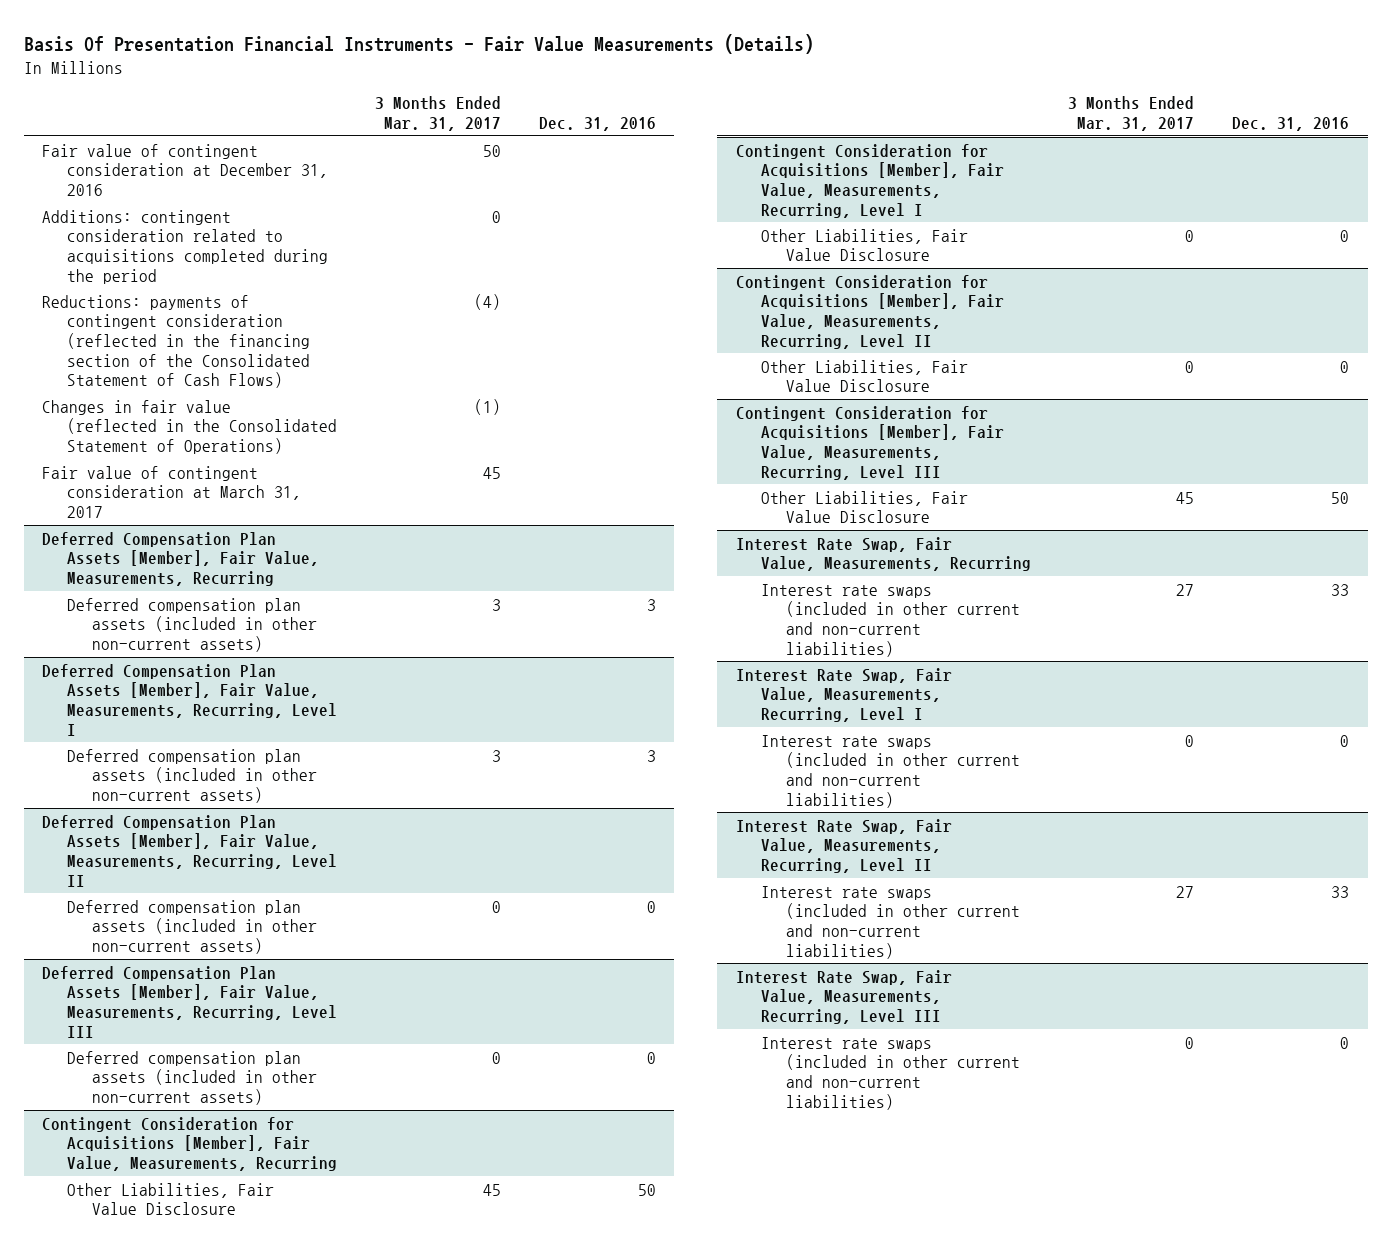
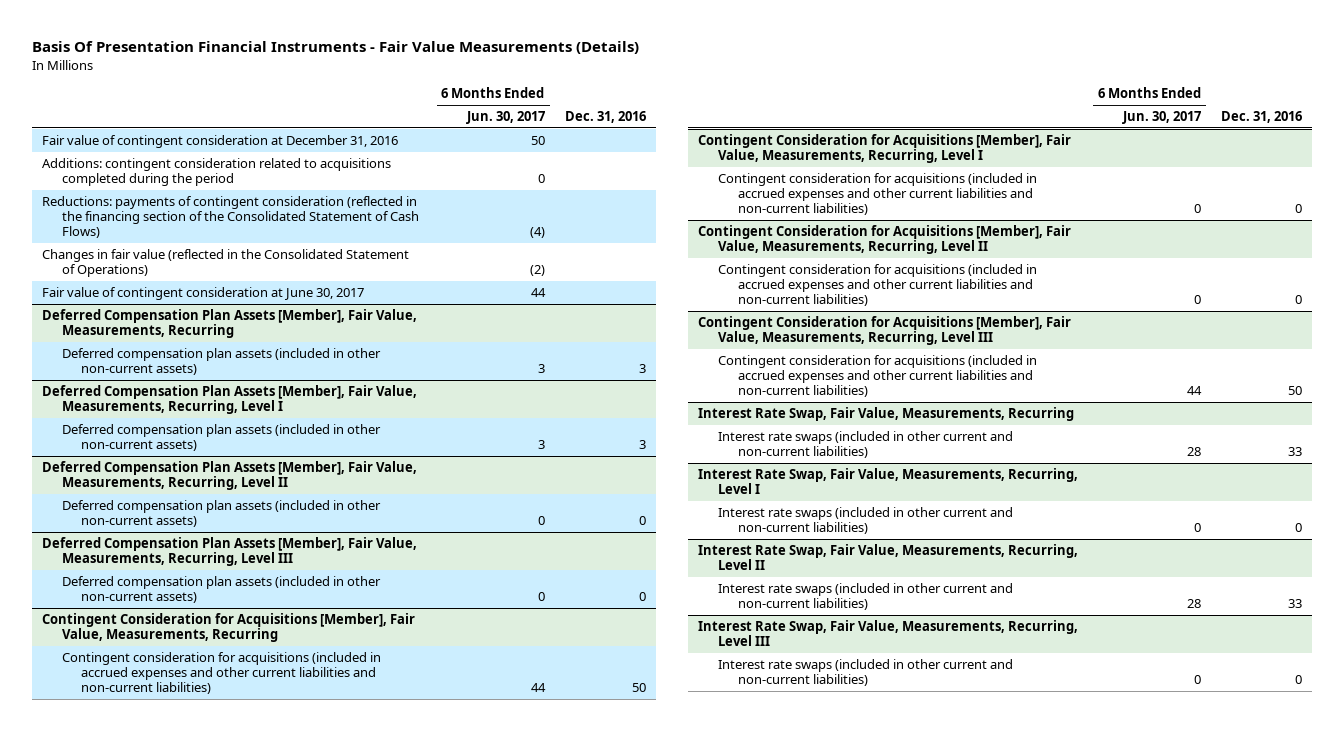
- | 3 Months Ended Mar. 31, 2017 | Dec. 31, 2016
+ | 6 Months Ended Jun. 30, 2017 | Dec. 31, 2016
- Fair value of contingent consideration at March 31, 2017 | 45 |
+ Fair value of contingent consideration at June 30, 2017 | 44 |
@ Contingent Consideration for Acquisitions [Member], Fair Value, Measurements, Recurring
- Other Liabilities, Fair Value Disclosure | 45 | 50
+ Contingent consideration for acquisitions (included in accrued expenses and other current liabilities and non-current liabilities) | 44 | 50
@ Contingent Consideration for Acquisitions [Member], Fair Value, Measurements, Recurring, Level I
- Other Liabilities, Fair Value Disclosure | 0 | 0
+ Contingent consideration for acquisitions (included in accrued expenses and other current liabilities and non-current liabilities) | 0 | 0
@ Contingent Consideration for Acquisitions [Member], Fair Value, Measurements, Recurring, Level II
- Other Liabilities, Fair Value Disclosure | 0 | 0
+ Contingent consideration for acquisitions (included in accrued expenses and other current liabilities and non-current liabilities) | 0 | 0
@ Contingent Consideration for Acquisitions [Member], Fair Value, Measurements, Recurring, Level III
- Other Liabilities, Fair Value Disclosure | 45 | 50
+ Contingent consideration for acquisitions (included in accrued expenses and other current liabilities and non-current liabilities) | 44 | 50

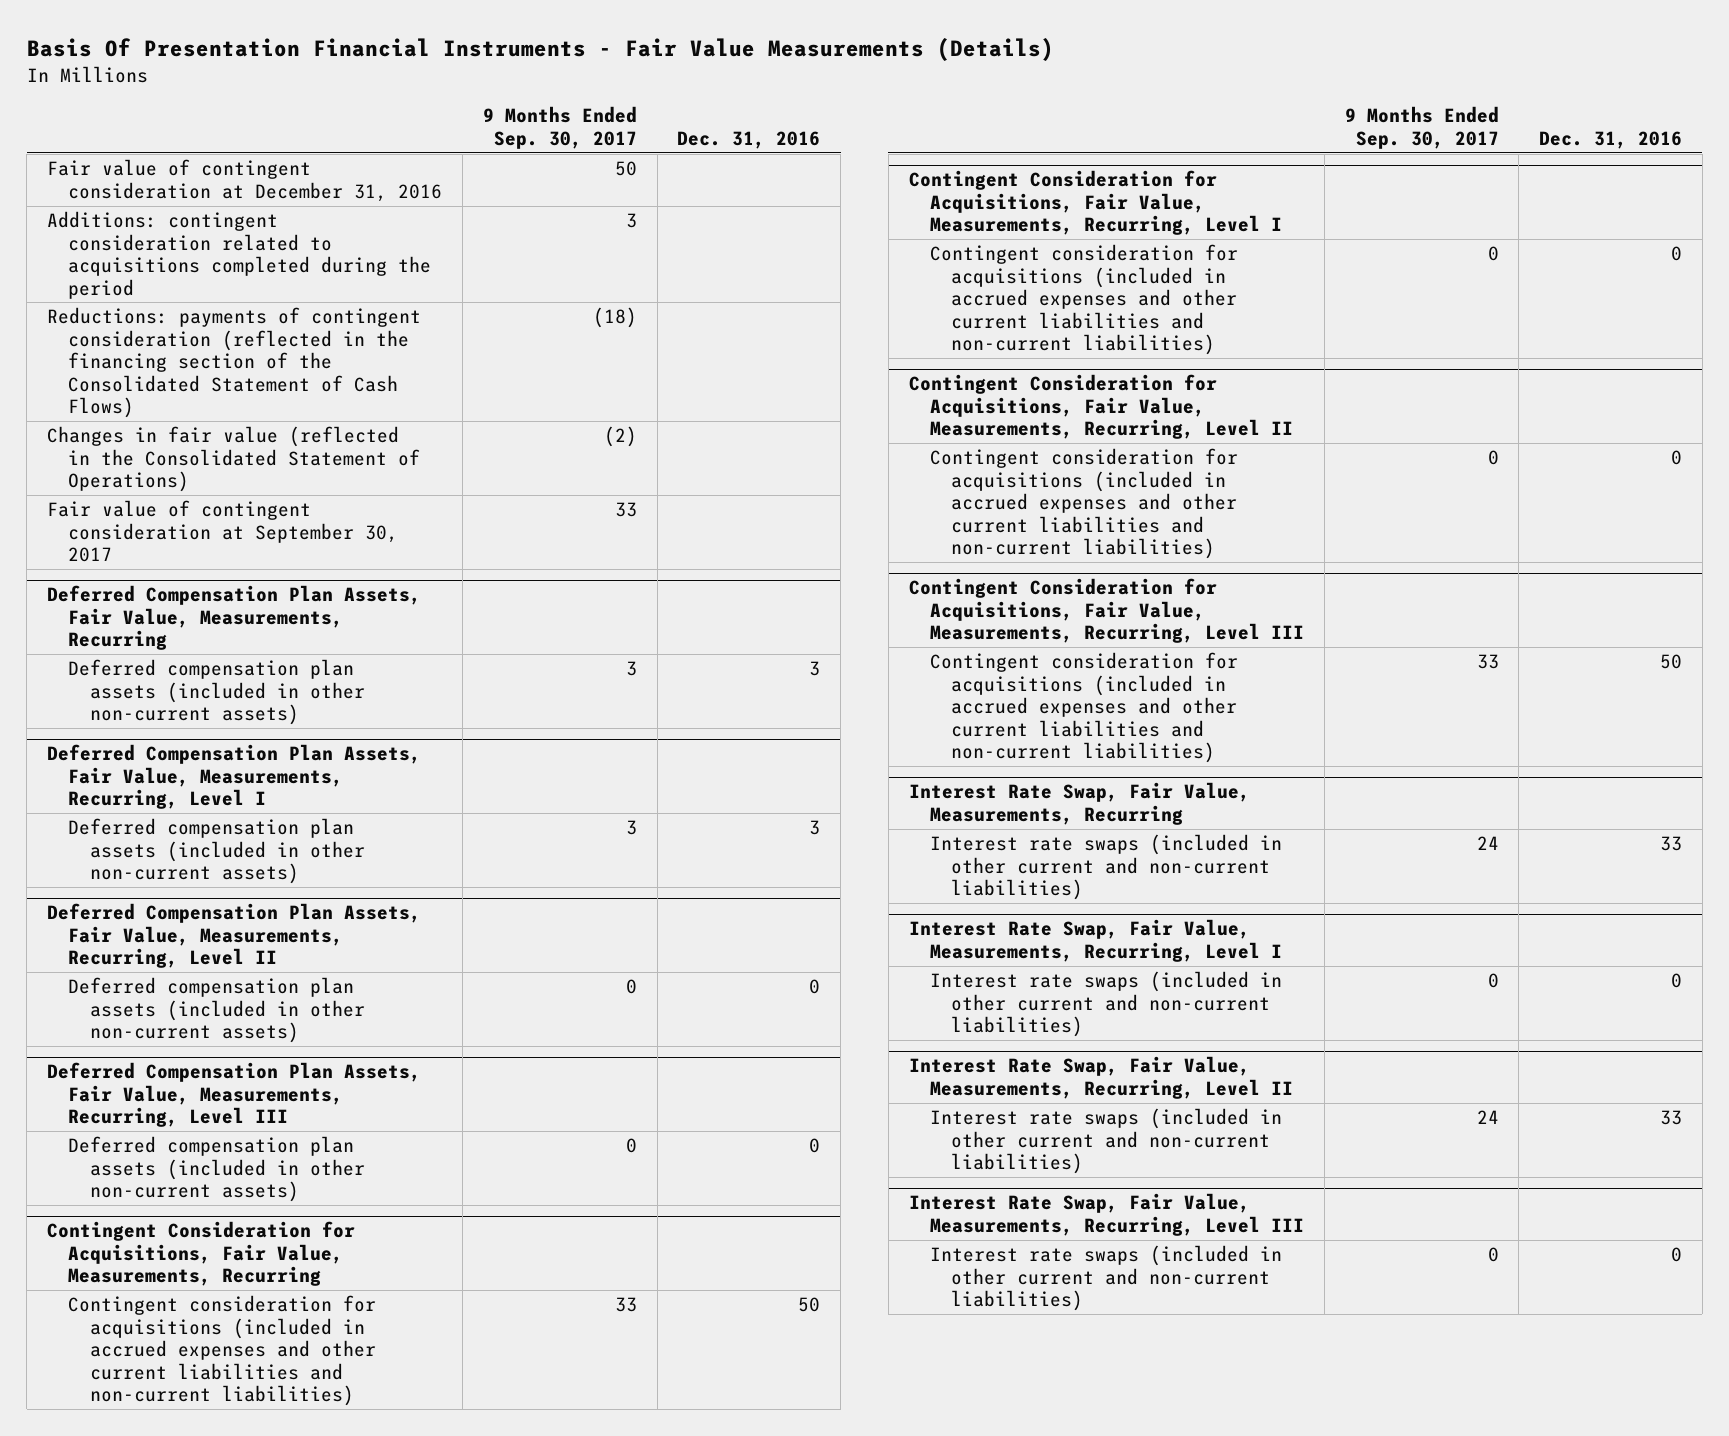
- | 6 Months Ended Jun. 30, 2017 | Dec. 31, 2016
+ | 9 Months Ended Sep. 30, 2017 | Dec. 31, 2016
- Fair value of contingent consideration at June 30, 2017 | 44 |
- Deferred Compensation Plan Assets [Member], Fair Value, Measurements, Recurring
+ Fair value of contingent consideration at September 30, 2017 | 33 |
+ Deferred Compensation Plan Assets, Fair Value, Measurements, Recurring
- Deferred Compensation Plan Assets [Member], Fair Value, Measurements, Recurring, Level I
+ Deferred Compensation Plan Assets, Fair Value, Measurements, Recurring, Level I
- Deferred Compensation Plan Assets [Member], Fair Value, Measurements, Recurring, Level II
+ Deferred Compensation Plan Assets, Fair Value, Measurements, Recurring, Level II
- Deferred Compensation Plan Assets [Member], Fair Value, Measurements, Recurring, Level III
+ Deferred Compensation Plan Assets, Fair Value, Measurements, Recurring, Level III
- Contingent Consideration for Acquisitions [Member], Fair Value, Measurements, Recurring
+ Contingent Consideration for Acquisitions, Fair Value, Measurements, Recurring
- Contingent Consideration for Acquisitions [Member], Fair Value, Measurements, Recurring, Level I
+ Contingent Consideration for Acquisitions, Fair Value, Measurements, Recurring, Level I
- Contingent Consideration for Acquisitions [Member], Fair Value, Measurements, Recurring, Level II
+ Contingent Consideration for Acquisitions, Fair Value, Measurements, Recurring, Level II
- Contingent Consideration for Acquisitions [Member], Fair Value, Measurements, Recurring, Level III
+ Contingent Consideration for Acquisitions, Fair Value, Measurements, Recurring, Level III

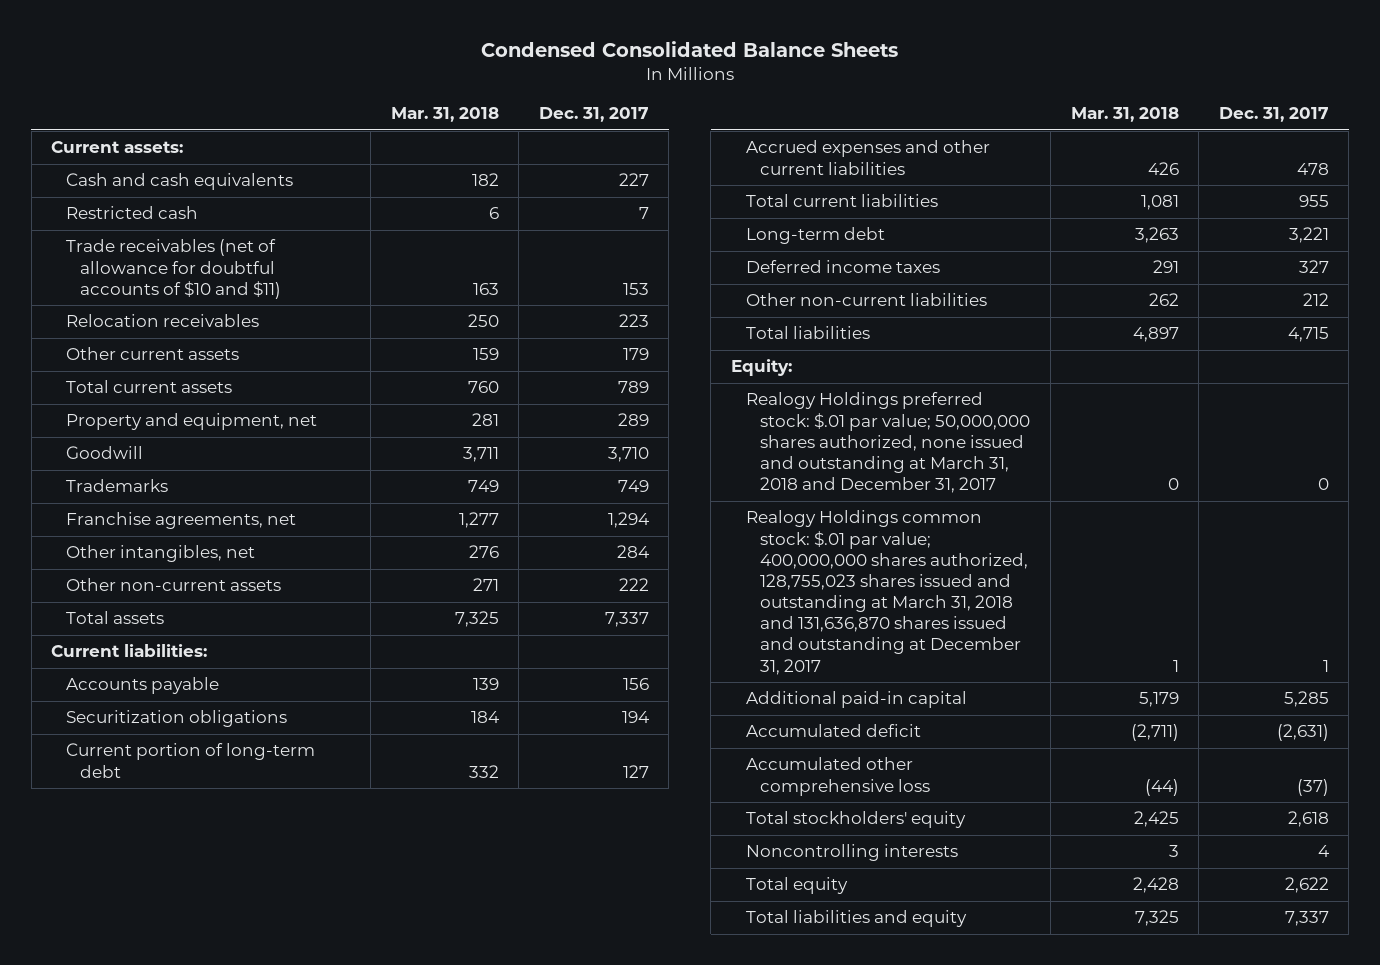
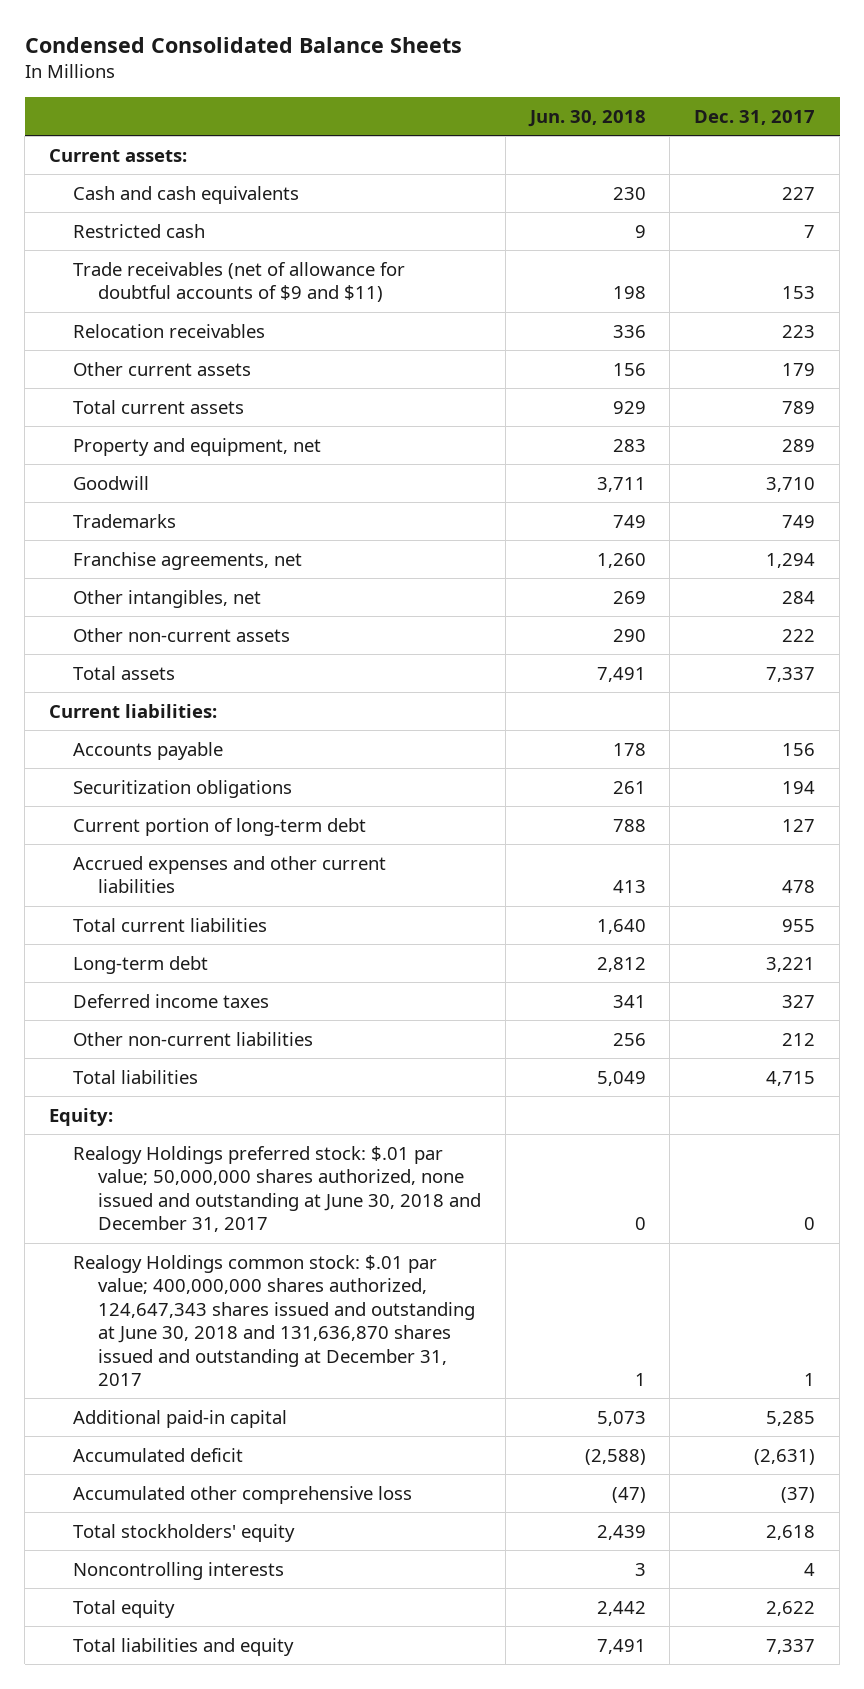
- | Mar. 31, 2018 | Dec. 31, 2017
+ | Jun. 30, 2018 | Dec. 31, 2017
- Trade receivables (net of allowance for doubtful accounts of $10 and $11) | 163 | 153
+ Trade receivables (net of allowance for doubtful accounts of $9 and $11) | 198 | 153
- Realogy Holdings preferred stock: $.01 par value; 50,000,000 shares authorized, none issued and outstanding at March 31, 2018 and December 31, 2017 | 0 | 0
- Realogy Holdings common stock: $.01 par value; 400,000,000 shares authorized, 128,755,023 shares issued and outstanding at March 31, 2018 and 131,636,870 shares issued and outstanding at December 31, 2017 | 1 | 1
+ Realogy Holdings preferred stock: $.01 par value; 50,000,000 shares authorized, none issued and outstanding at June 30, 2018 and December 31, 2017 | 0 | 0
+ Realogy Holdings common stock: $.01 par value; 400,000,000 shares authorized, 124,647,343 shares issued and outstanding at June 30, 2018 and 131,636,870 shares issued and outstanding at December 31, 2017 | 1 | 1

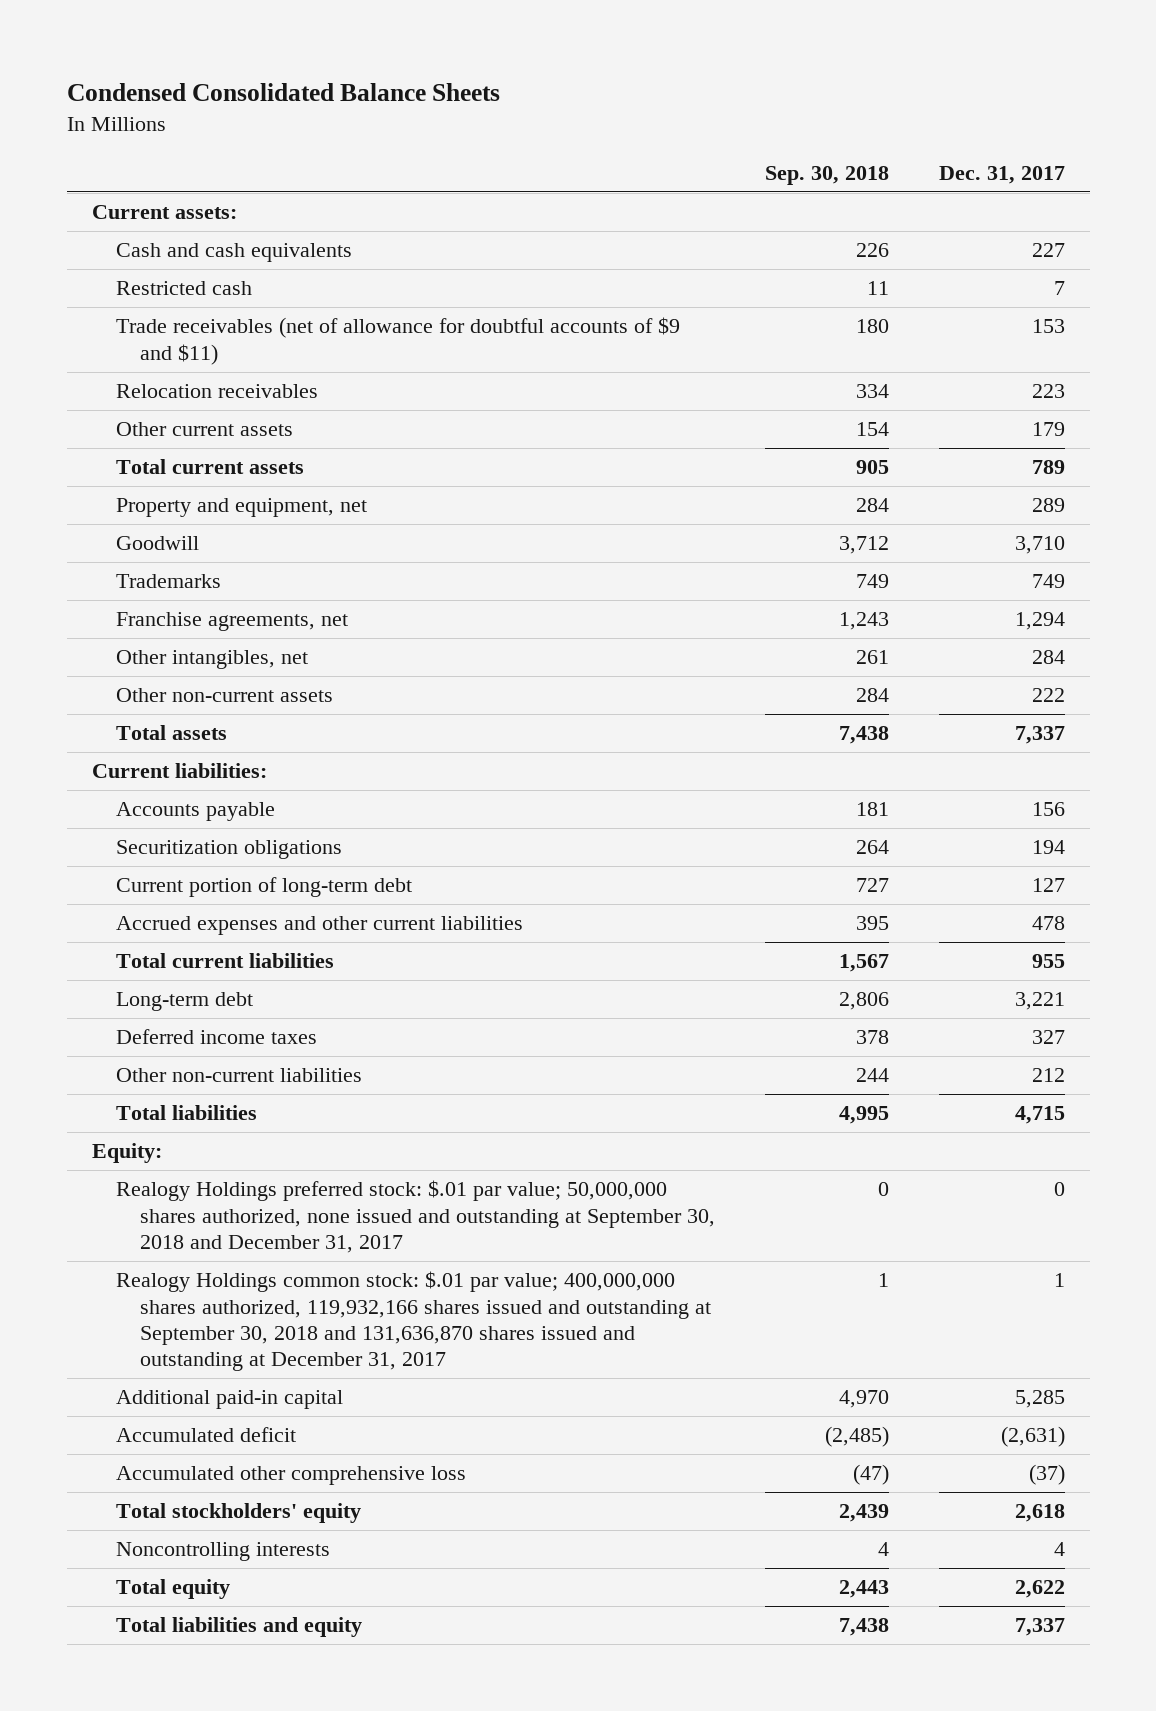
- | Jun. 30, 2018 | Dec. 31, 2017
+ | Sep. 30, 2018 | Dec. 31, 2017
- Realogy Holdings preferred stock: $.01 par value; 50,000,000 shares authorized, none issued and outstanding at June 30, 2018 and December 31, 2017 | 0 | 0
- Realogy Holdings common stock: $.01 par value; 400,000,000 shares authorized, 124,647,343 shares issued and outstanding at June 30, 2018 and 131,636,870 shares issued and outstanding at December 31, 2017 | 1 | 1
+ Realogy Holdings preferred stock: $.01 par value; 50,000,000 shares authorized, none issued and outstanding at September 30, 2018 and December 31, 2017 | 0 | 0
+ Realogy Holdings common stock: $.01 par value; 400,000,000 shares authorized, 119,932,166 shares issued and outstanding at September 30, 2018 and 131,636,870 shares issued and outstanding at December 31, 2017 | 1 | 1

